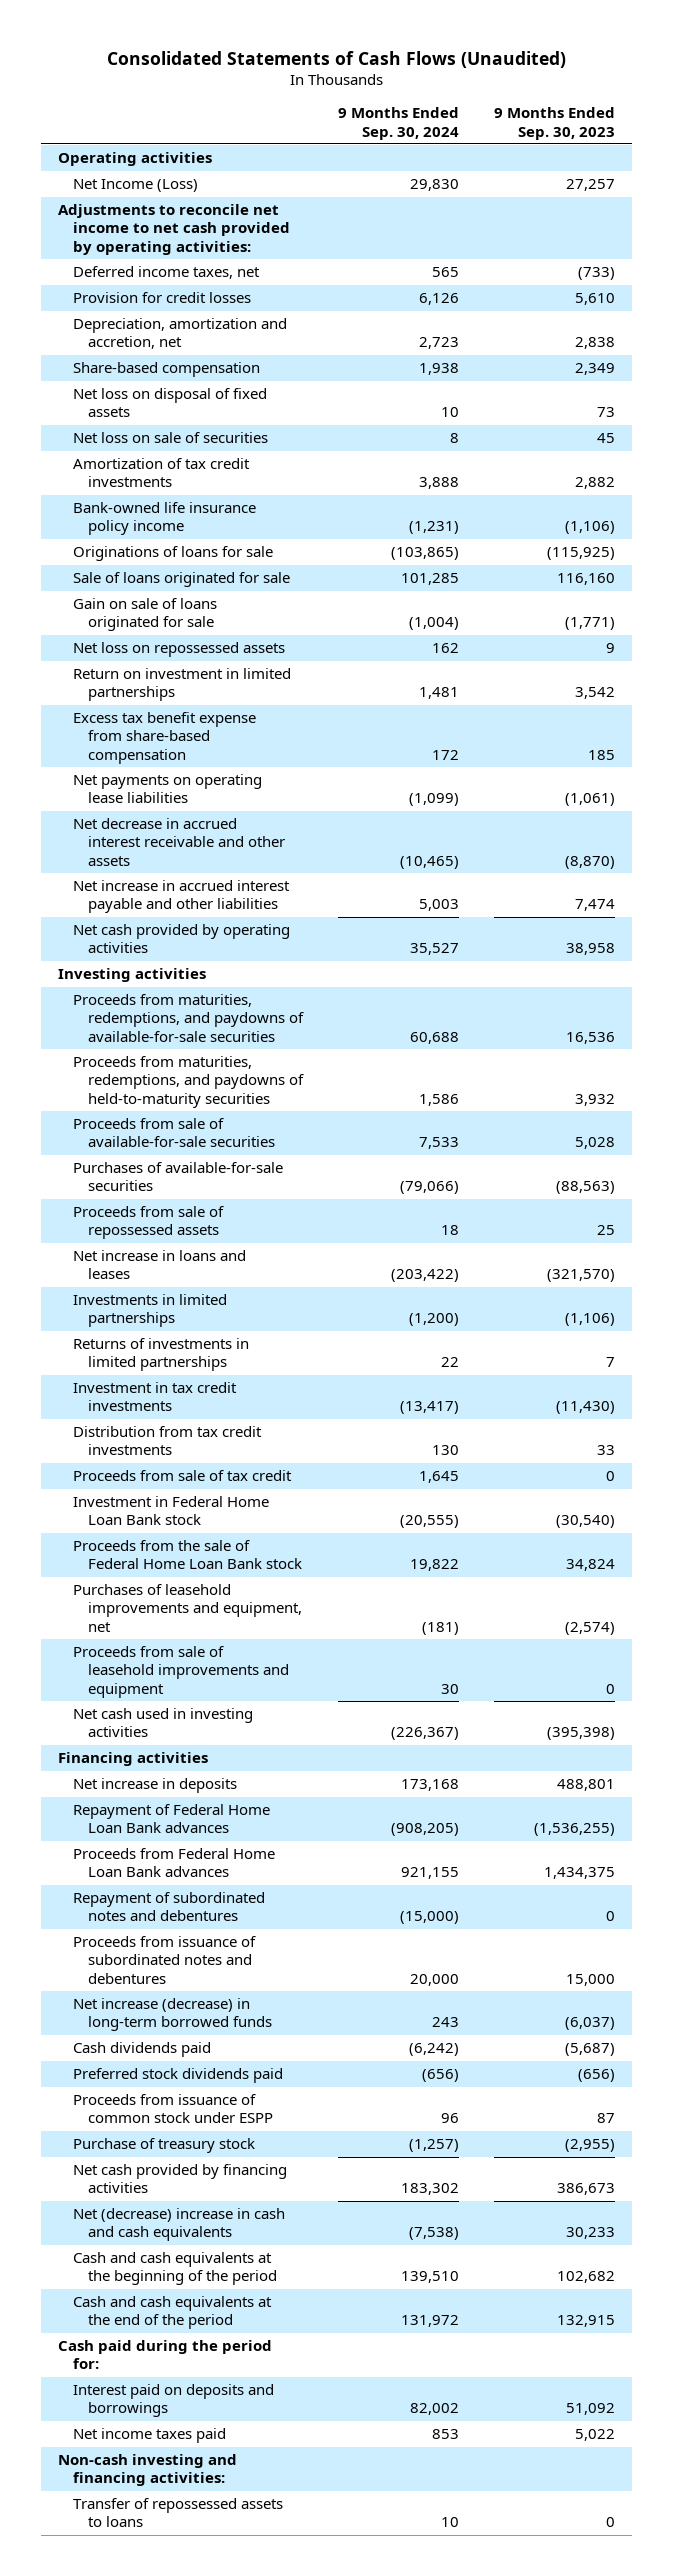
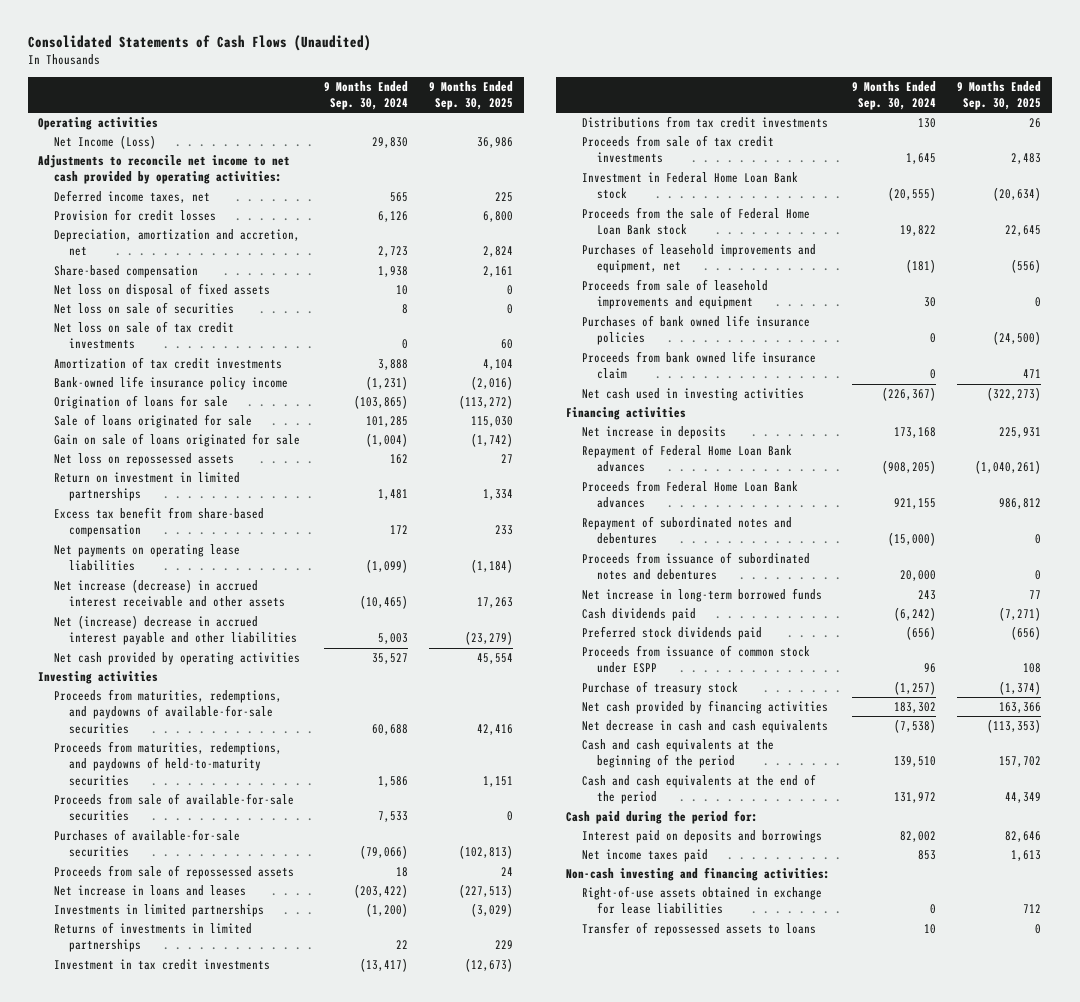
- | 9 Months Ended Sep. 30, 2024 | 9 Months Ended Sep. 30, 2023
+ | 9 Months Ended Sep. 30, 2024 | 9 Months Ended Sep. 30, 2025
+ Net loss on sale of tax credit investments | 0 | 60
- Originations of loans for sale | (103,865) | (115,925)
+ Origination of loans for sale | (103,865) | (113,272)
- Excess tax benefit expense from share-based compensation | 172 | 185
+ Excess tax benefit from share-based compensation | 172 | 233
- Net decrease in accrued interest receivable and other assets | (10,465) | (8,870)
- Net increase in accrued interest payable and other liabilities | 5,003 | 7,474
+ Net increase (decrease) in accrued interest receivable and other assets | (10,465) | 17,263
+ Net (increase) decrease in accrued interest payable and other liabilities | 5,003 | (23,279)
- Distribution from tax credit investments | 130 | 33
- Proceeds from sale of tax credit | 1,645 | 0
+ Distributions from tax credit investments | 130 | 26
+ Proceeds from sale of tax credit investments | 1,645 | 2,483
+ Purchases of bank owned life insurance policies | 0 | (24,500)
+ Proceeds from bank owned life insurance claim | 0 | 471
- Net increase (decrease) in long-term borrowed funds | 243 | (6,037)
+ Net increase in long-term borrowed funds | 243 | 77
- Net (decrease) increase in cash and cash equivalents | (7,538) | 30,233
+ Net decrease in cash and cash equivalents | (7,538) | (113,353)
+ Right-of-use assets obtained in exchange for lease liabilities | 0 | 712

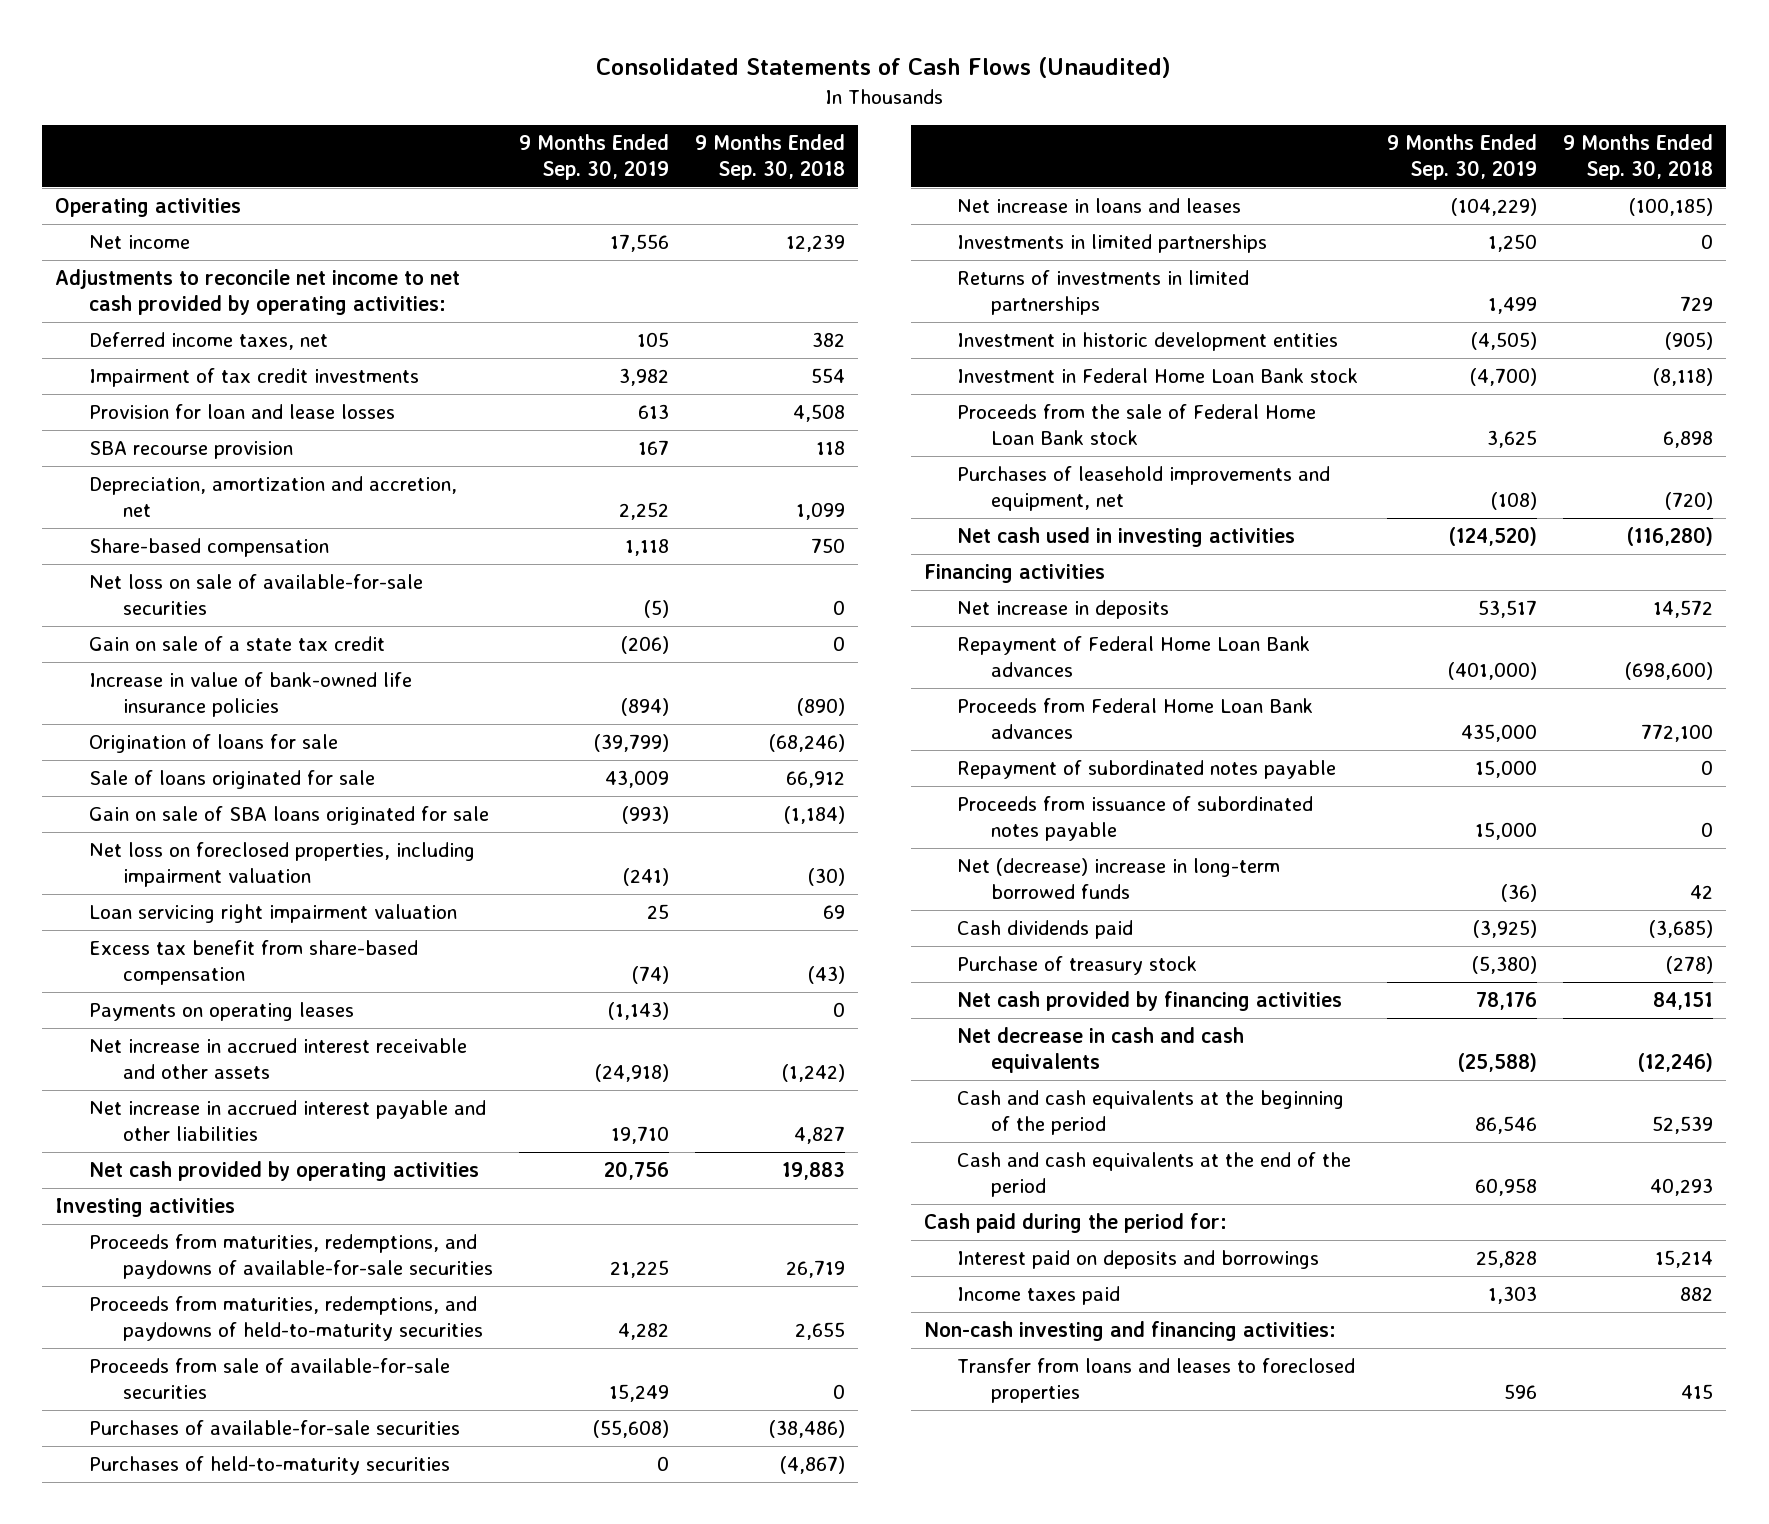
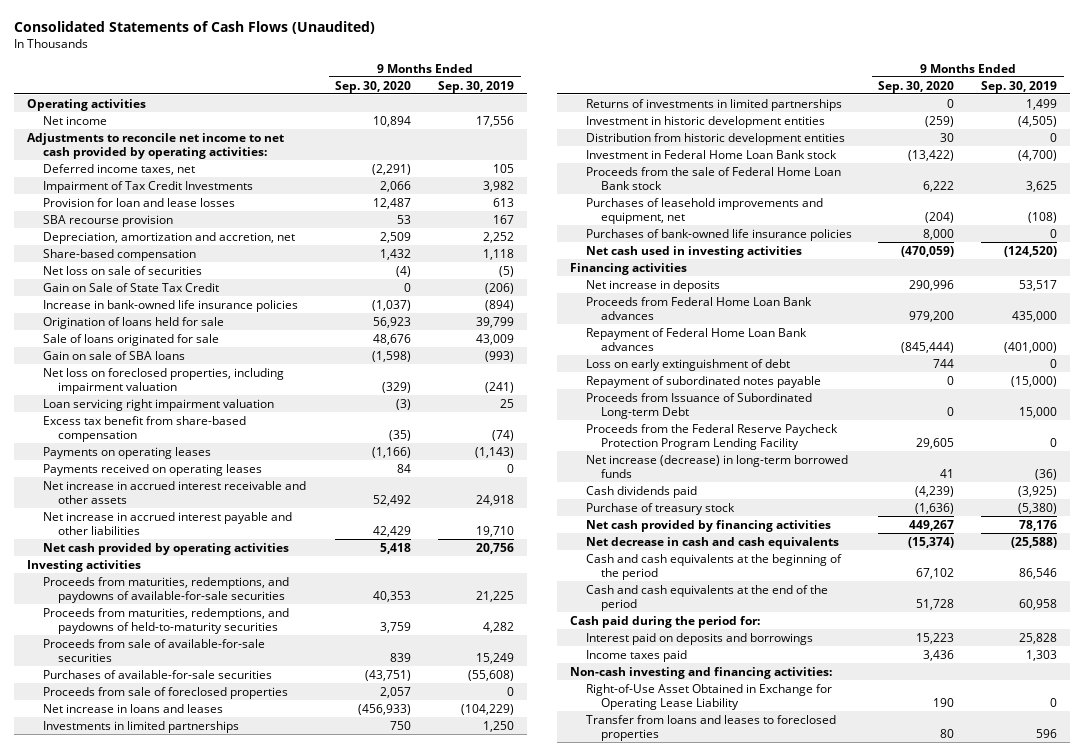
- | 9 Months Ended Sep. 30, 2019 | 9 Months Ended Sep. 30, 2018
+ | 9 Months Ended Sep. 30, 2020 | 9 Months Ended Sep. 30, 2019
- Impairment of tax credit investments | 3,982 | 554
+ Impairment of Tax Credit Investments | 2,066 | 3,982
- Net loss on sale of available-for-sale securities | (5) | 0
- Gain on sale of a state tax credit | (206) | 0
- Increase in value of bank-owned life insurance policies | (894) | (890)
- Origination of loans for sale | (39,799) | (68,246)
+ Net loss on sale of securities | (4) | (5)
+ Gain on Sale of State Tax Credit | 0 | (206)
+ Increase in bank-owned life insurance policies | (1,037) | (894)
+ Origination of loans held for sale | 56,923 | 39,799
- Gain on sale of SBA loans originated for sale | (993) | (1,184)
+ Gain on sale of SBA loans | (1,598) | (993)
- Net increase in accrued interest receivable and other assets | (24,918) | (1,242)
+ Payments received on operating leases | 84 | 0
+ Net increase in accrued interest receivable and other assets | 52,492 | 24,918
- Purchases of held-to-maturity securities | 0 | (4,867)
+ Proceeds from sale of foreclosed properties | 2,057 | 0
+ Distribution from historic development entities | 30 | 0
+ Purchases of bank-owned life insurance policies | 8,000 | 0
- Repayment of subordinated notes payable | 15,000 | 0
- Proceeds from issuance of subordinated notes payable | 15,000 | 0
- Net (decrease) increase in long-term borrowed funds | (36) | 42
moved down: Repayment of Federal Home Loan Bank advances | (845,444) | (401,000)
+ Loss on early extinguishment of debt | 744 | 0
+ Repayment of subordinated notes payable | 0 | (15,000)
+ Proceeds from Issuance of Subordinated Long-term Debt | 0 | 15,000
+ Proceeds from the Federal Reserve Paycheck Protection Program Lending Facility | 29,605 | 0
+ Net increase (decrease) in long-term borrowed funds | 41 | (36)
+ Right-of-Use Asset Obtained in Exchange for Operating Lease Liability | 190 | 0

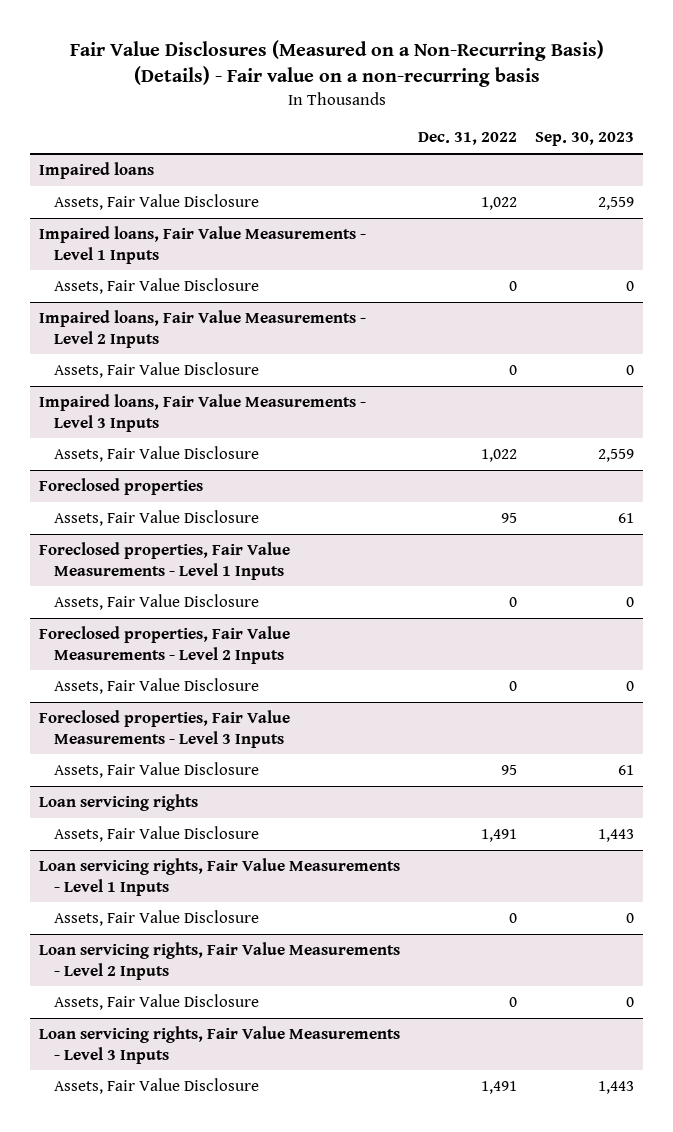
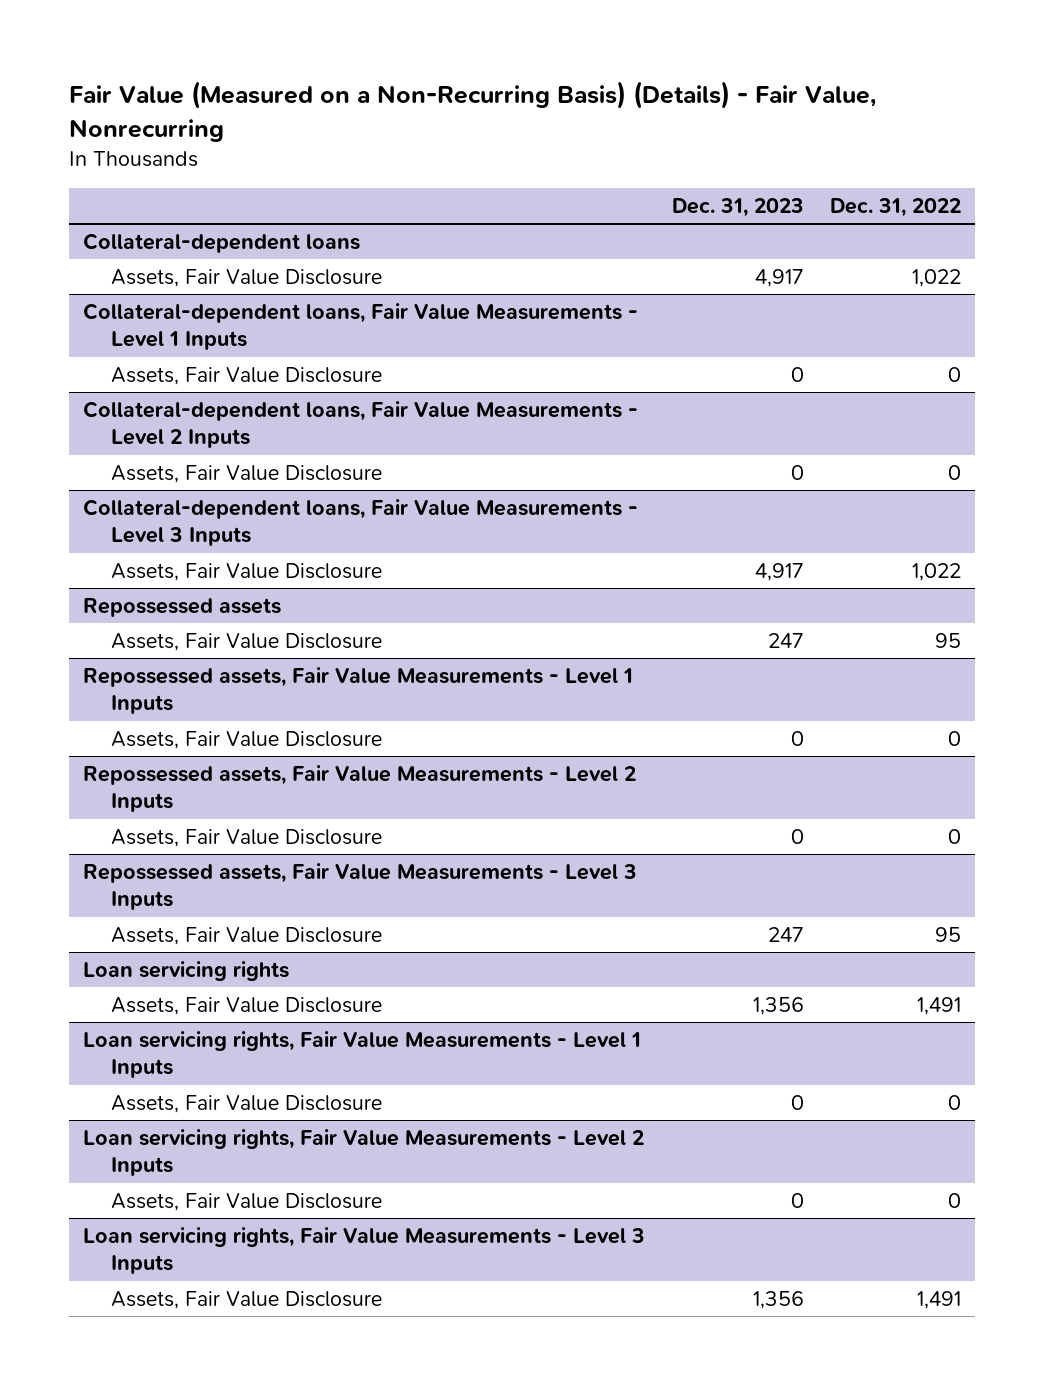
- Fair Value Disclosures (Measured on a Non-Recurring Basis) (Details) - Fair value on a non-recurring basis
+ Fair Value (Measured on a Non-Recurring Basis) (Details) - Fair Value, Nonrecurring
- | Dec. 31, 2022 | Sep. 30, 2023
+ | Dec. 31, 2023 | Dec. 31, 2022
- Impaired loans
+ Collateral-dependent loans
- Impaired loans, Fair Value Measurements - Level 1 Inputs
+ Collateral-dependent loans, Fair Value Measurements - Level 1 Inputs
- Impaired loans, Fair Value Measurements - Level 2 Inputs
+ Collateral-dependent loans, Fair Value Measurements - Level 2 Inputs
- Impaired loans, Fair Value Measurements - Level 3 Inputs
+ Collateral-dependent loans, Fair Value Measurements - Level 3 Inputs
- Foreclosed properties
+ Repossessed assets
- Foreclosed properties, Fair Value Measurements - Level 1 Inputs
+ Repossessed assets, Fair Value Measurements - Level 1 Inputs
- Foreclosed properties, Fair Value Measurements - Level 2 Inputs
+ Repossessed assets, Fair Value Measurements - Level 2 Inputs
- Foreclosed properties, Fair Value Measurements - Level 3 Inputs
+ Repossessed assets, Fair Value Measurements - Level 3 Inputs

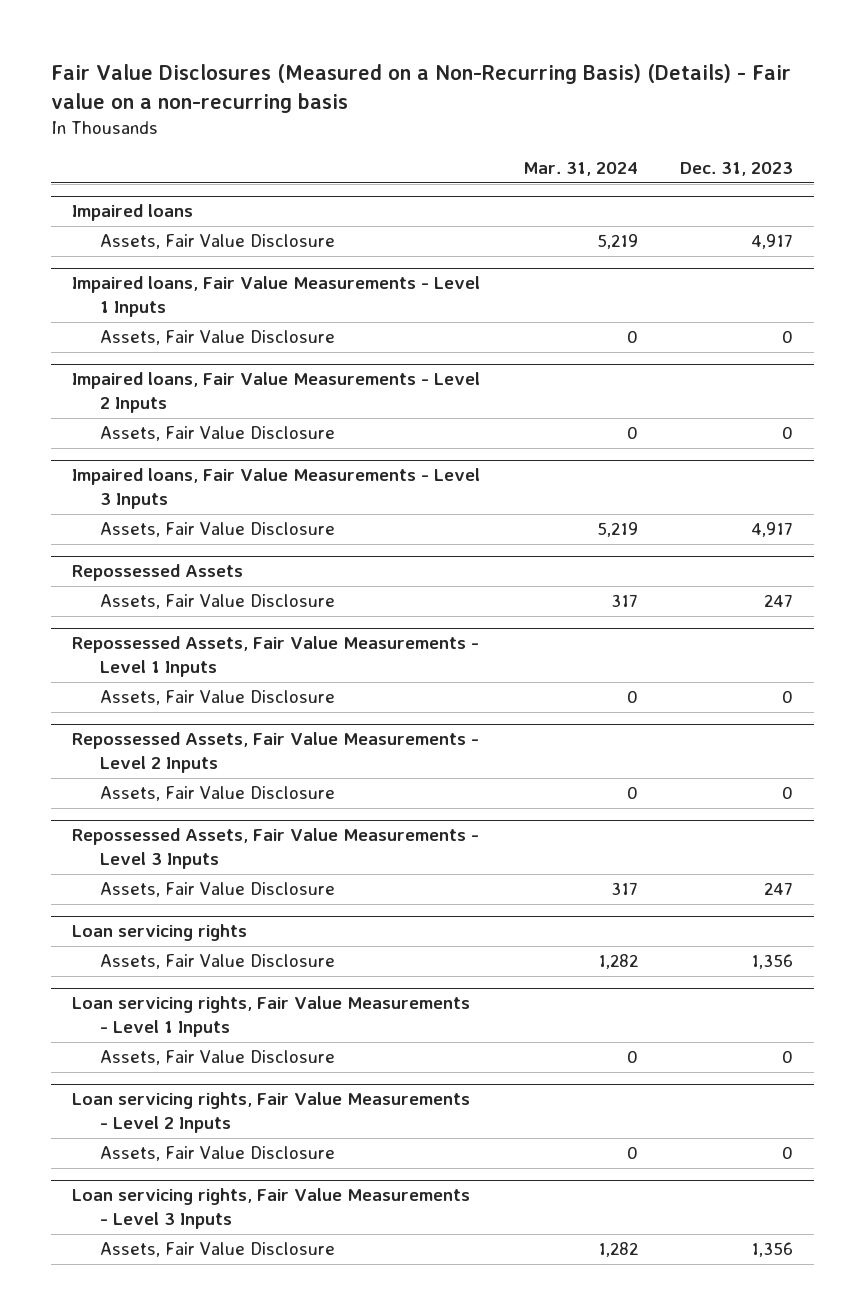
- Fair Value (Measured on a Non-Recurring Basis) (Details) - Fair Value, Nonrecurring
+ Fair Value Disclosures (Measured on a Non-Recurring Basis) (Details) - Fair value on a non-recurring basis
- | Dec. 31, 2023 | Dec. 31, 2022
+ | Mar. 31, 2024 | Dec. 31, 2023
- Collateral-dependent loans
+ Impaired loans
- Collateral-dependent loans, Fair Value Measurements - Level 1 Inputs
+ Impaired loans, Fair Value Measurements - Level 1 Inputs
- Collateral-dependent loans, Fair Value Measurements - Level 2 Inputs
+ Impaired loans, Fair Value Measurements - Level 2 Inputs
- Collateral-dependent loans, Fair Value Measurements - Level 3 Inputs
+ Impaired loans, Fair Value Measurements - Level 3 Inputs
- Repossessed assets
+ Repossessed Assets
- Repossessed assets, Fair Value Measurements - Level 1 Inputs
+ Repossessed Assets, Fair Value Measurements - Level 1 Inputs
- Repossessed assets, Fair Value Measurements - Level 2 Inputs
+ Repossessed Assets, Fair Value Measurements - Level 2 Inputs
- Repossessed assets, Fair Value Measurements - Level 3 Inputs
+ Repossessed Assets, Fair Value Measurements - Level 3 Inputs

